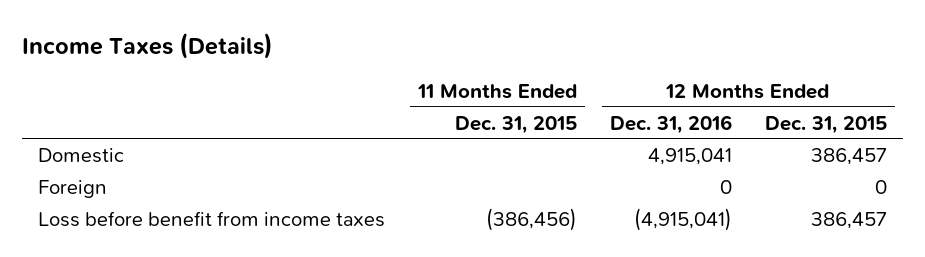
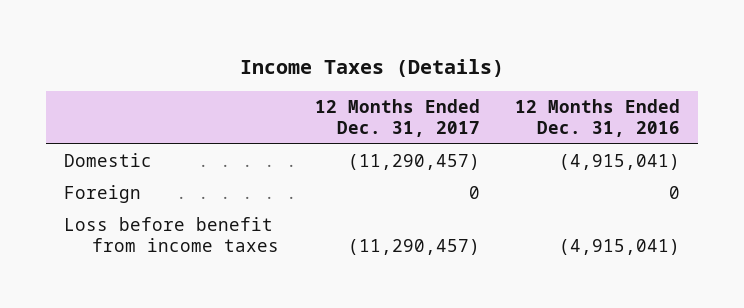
- | 11 Months Ended Dec. 31, 2015 | 12 Months Ended Dec. 31, 2016 | 12 Months Ended Dec. 31, 2015
+ | 12 Months Ended Dec. 31, 2017 | 12 Months Ended Dec. 31, 2016
- Domestic | | 4,915,041 | 386,457
+ Domestic | (11,290,457) | (4,915,041)

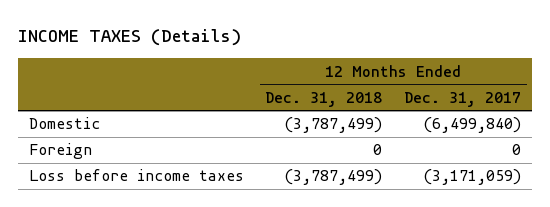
- Income Taxes (Details)
+ INCOME TAXES (Details)
- | 12 Months Ended Dec. 31, 2017 | 12 Months Ended Dec. 31, 2016
+ | 12 Months Ended Dec. 31, 2018 | 12 Months Ended Dec. 31, 2017
- Domestic | (11,290,457) | (4,915,041)
+ Domestic | (3,787,499) | (6,499,840)
- Loss before benefit from income taxes | (11,290,457) | (4,915,041)
+ Loss before income taxes | (3,787,499) | (3,171,059)

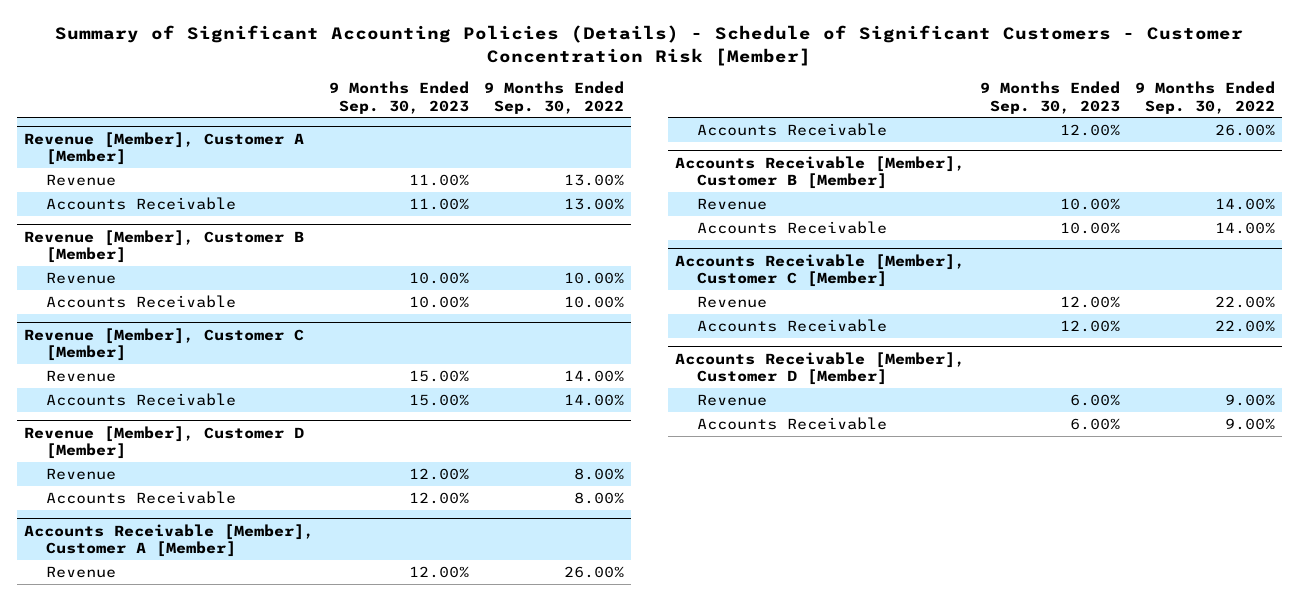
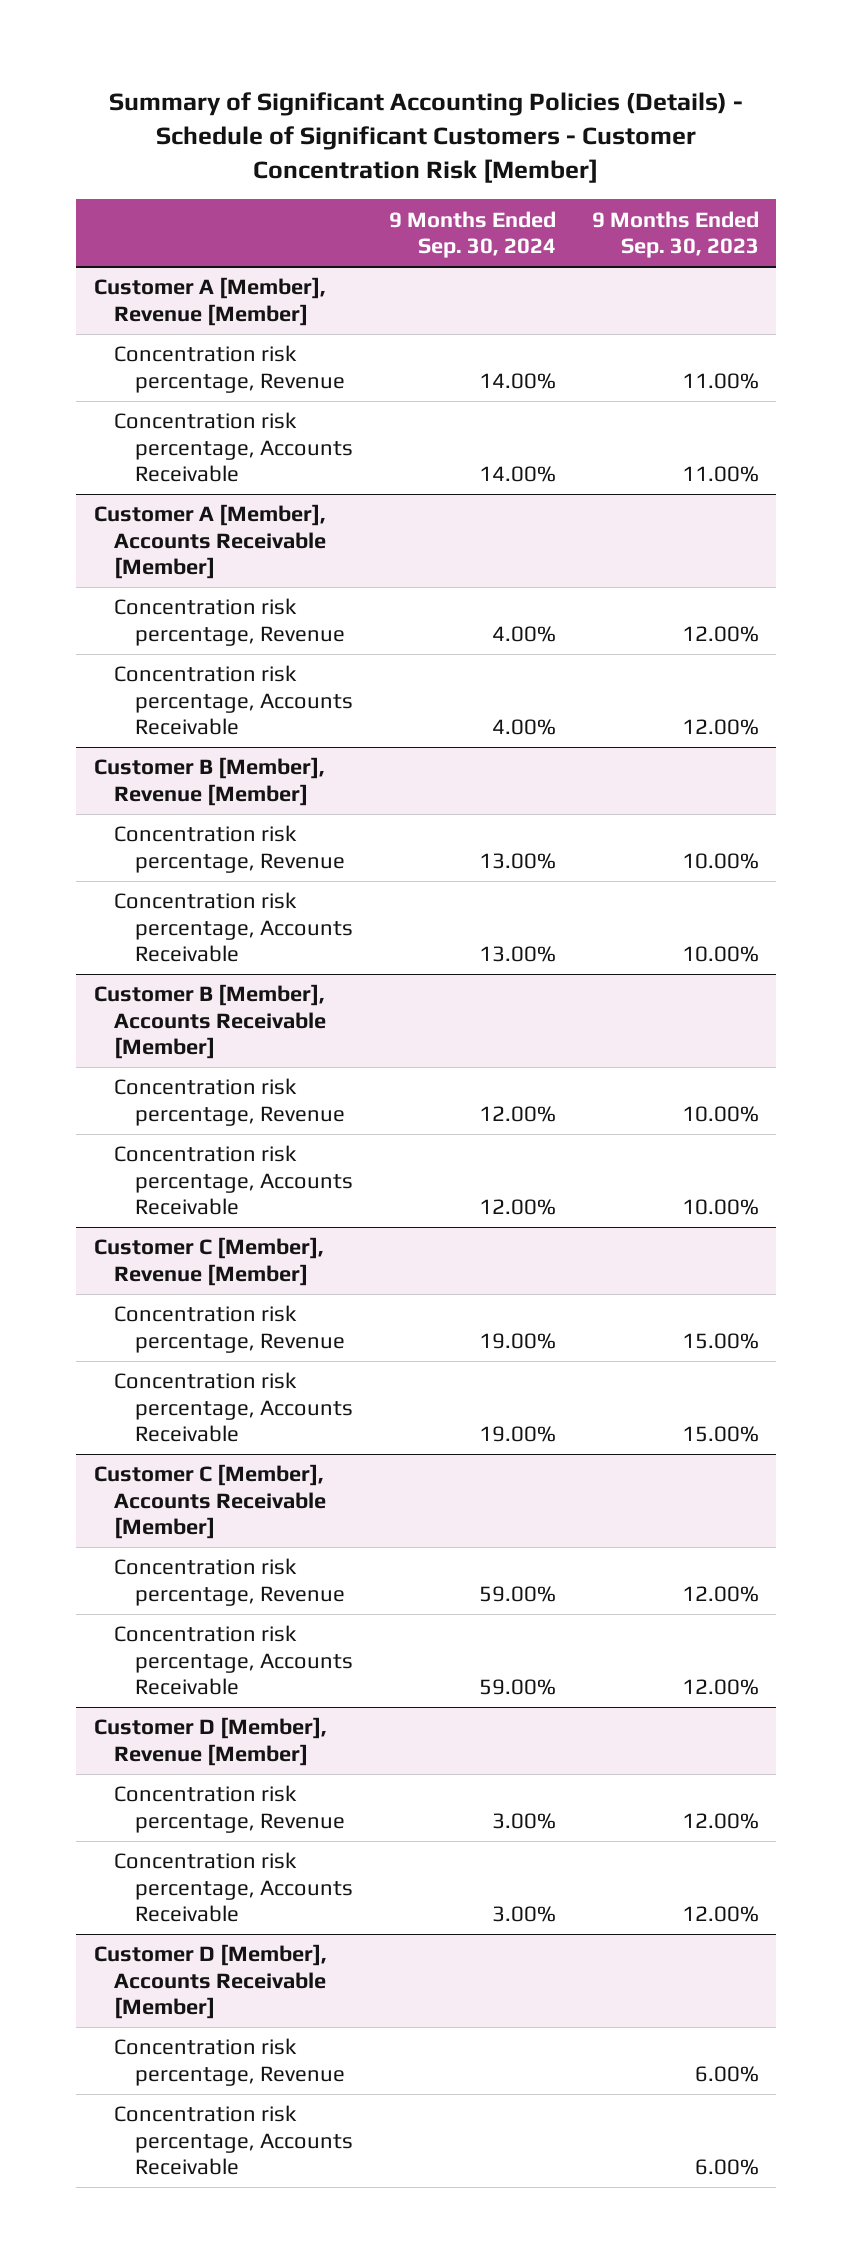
- | 9 Months Ended Sep. 30, 2023 | 9 Months Ended Sep. 30, 2022
+ | 9 Months Ended Sep. 30, 2024 | 9 Months Ended Sep. 30, 2023
- Revenue [Member], Customer A [Member]
- Revenue | 11.00% | 13.00%
- Accounts Receivable | 11.00% | 13.00%
- Revenue [Member], Customer B [Member]
- Revenue | 10.00% | 10.00%
- Accounts Receivable | 10.00% | 10.00%
- Revenue [Member], Customer C [Member]
- Revenue | 15.00% | 14.00%
- Accounts Receivable | 15.00% | 14.00%
- Revenue [Member], Customer D [Member]
- Revenue | 12.00% | 8.00%
- Accounts Receivable | 12.00% | 8.00%
- Accounts Receivable [Member], Customer A [Member]
- Revenue | 12.00% | 26.00%
- Accounts Receivable | 12.00% | 26.00%
- Accounts Receivable [Member], Customer B [Member]
- Revenue | 10.00% | 14.00%
- Accounts Receivable | 10.00% | 14.00%
- Accounts Receivable [Member], Customer C [Member]
- Revenue | 12.00% | 22.00%
- Accounts Receivable | 12.00% | 22.00%
- Accounts Receivable [Member], Customer D [Member]
- Revenue | 6.00% | 9.00%
- Accounts Receivable | 6.00% | 9.00%
+ Customer A [Member], Revenue [Member]
+ Concentration risk percentage, Revenue | 14.00% | 11.00%
+ Concentration risk percentage, Accounts Receivable | 14.00% | 11.00%
+ Customer A [Member], Accounts Receivable [Member]
+ Concentration risk percentage, Revenue | 4.00% | 12.00%
+ Concentration risk percentage, Accounts Receivable | 4.00% | 12.00%
+ Customer B [Member], Revenue [Member]
+ Concentration risk percentage, Revenue | 13.00% | 10.00%
+ Concentration risk percentage, Accounts Receivable | 13.00% | 10.00%
+ Customer B [Member], Accounts Receivable [Member]
+ Concentration risk percentage, Revenue | 12.00% | 10.00%
+ Concentration risk percentage, Accounts Receivable | 12.00% | 10.00%
+ Customer C [Member], Revenue [Member]
+ Concentration risk percentage, Revenue | 19.00% | 15.00%
+ Concentration risk percentage, Accounts Receivable | 19.00% | 15.00%
+ Customer C [Member], Accounts Receivable [Member]
+ Concentration risk percentage, Revenue | 59.00% | 12.00%
+ Concentration risk percentage, Accounts Receivable | 59.00% | 12.00%
+ Customer D [Member], Revenue [Member]
+ Concentration risk percentage, Revenue | 3.00% | 12.00%
+ Concentration risk percentage, Accounts Receivable | 3.00% | 12.00%
+ Customer D [Member], Accounts Receivable [Member]
+ Concentration risk percentage, Revenue | | 6.00%
+ Concentration risk percentage, Accounts Receivable | | 6.00%

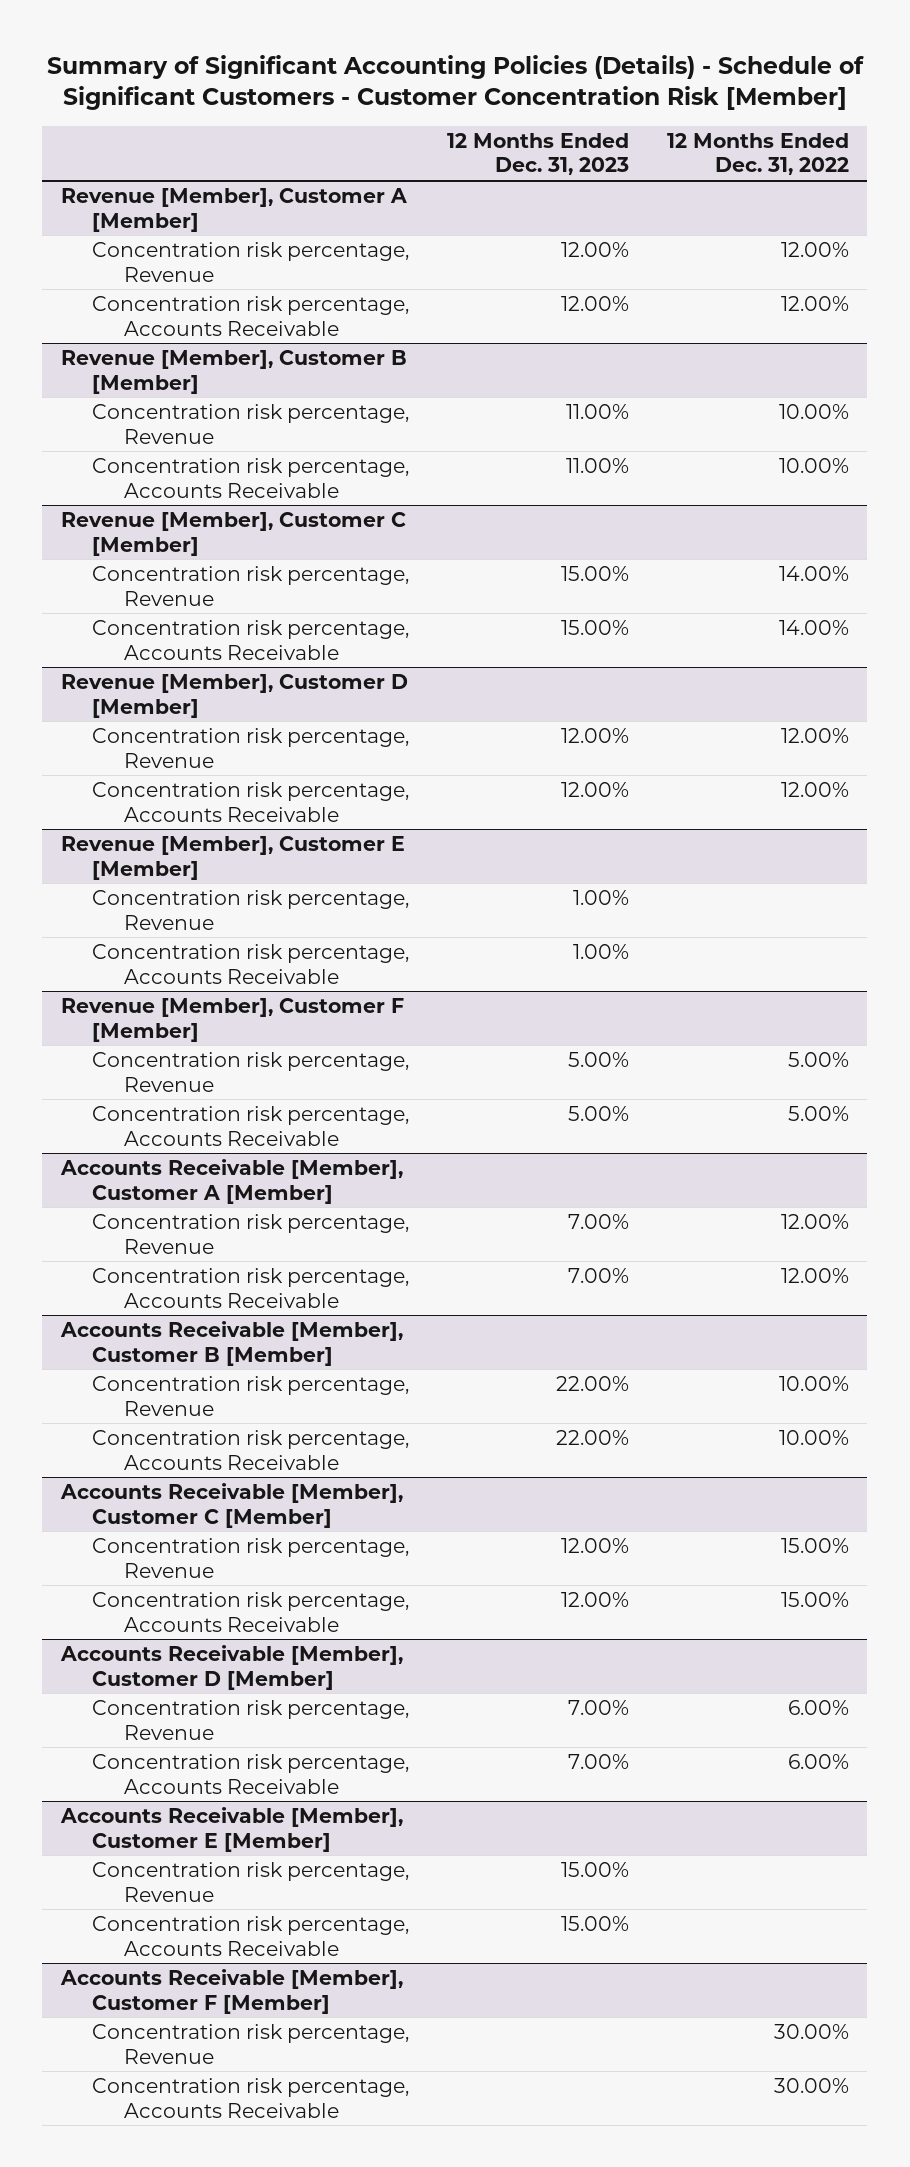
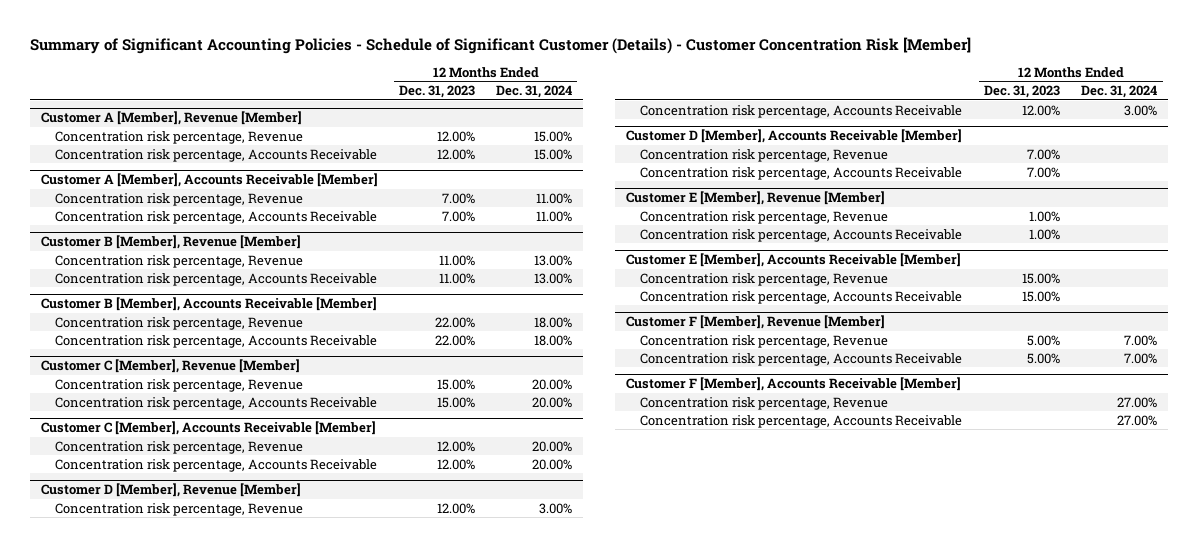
- Summary of Significant Accounting Policies (Details) - Schedule of Significant Customers - Customer Concentration Risk [Member]
+ Summary of Significant Accounting Policies - Schedule of Significant Customer (Details) - Customer Concentration Risk [Member]
- | 12 Months Ended Dec. 31, 2023 | 12 Months Ended Dec. 31, 2022
+ | 12 Months Ended Dec. 31, 2023 | 12 Months Ended Dec. 31, 2024
- Revenue [Member], Customer A [Member]
+ Customer A [Member], Revenue [Member]
- Revenue [Member], Customer B [Member]
+ Customer A [Member], Accounts Receivable [Member]
+ Concentration risk percentage, Revenue | 7.00% | 11.00%
+ Concentration risk percentage, Accounts Receivable | 7.00% | 11.00%
+ Customer B [Member], Revenue [Member]
- Revenue [Member], Customer C [Member]
+ Customer B [Member], Accounts Receivable [Member]
+ Concentration risk percentage, Revenue | 22.00% | 18.00%
+ Concentration risk percentage, Accounts Receivable | 22.00% | 18.00%
+ Customer C [Member], Revenue [Member]
- Revenue [Member], Customer D [Member]
+ Customer C [Member], Accounts Receivable [Member]
- Revenue [Member], Customer E [Member]
- Concentration risk percentage, Revenue | 1.00% |
- Concentration risk percentage, Accounts Receivable | 1.00% |
- Revenue [Member], Customer F [Member]
- Concentration risk percentage, Revenue | 5.00% | 5.00%
- Concentration risk percentage, Accounts Receivable | 5.00% | 5.00%
- Accounts Receivable [Member], Customer A [Member]
- Concentration risk percentage, Revenue | 7.00% | 12.00%
- Concentration risk percentage, Accounts Receivable | 7.00% | 12.00%
- Accounts Receivable [Member], Customer B [Member]
- Concentration risk percentage, Revenue | 22.00% | 10.00%
- Concentration risk percentage, Accounts Receivable | 22.00% | 10.00%
- Accounts Receivable [Member], Customer C [Member]
+ Customer D [Member], Revenue [Member]
- Accounts Receivable [Member], Customer D [Member]
+ Customer D [Member], Accounts Receivable [Member]
- Accounts Receivable [Member], Customer E [Member]
+ Customer E [Member], Revenue [Member]
+ Concentration risk percentage, Revenue | 1.00% |
+ Concentration risk percentage, Accounts Receivable | 1.00% |
+ Customer E [Member], Accounts Receivable [Member]
- Accounts Receivable [Member], Customer F [Member]
+ Customer F [Member], Revenue [Member]
+ Concentration risk percentage, Revenue | 5.00% | 7.00%
+ Concentration risk percentage, Accounts Receivable | 5.00% | 7.00%
+ Customer F [Member], Accounts Receivable [Member]

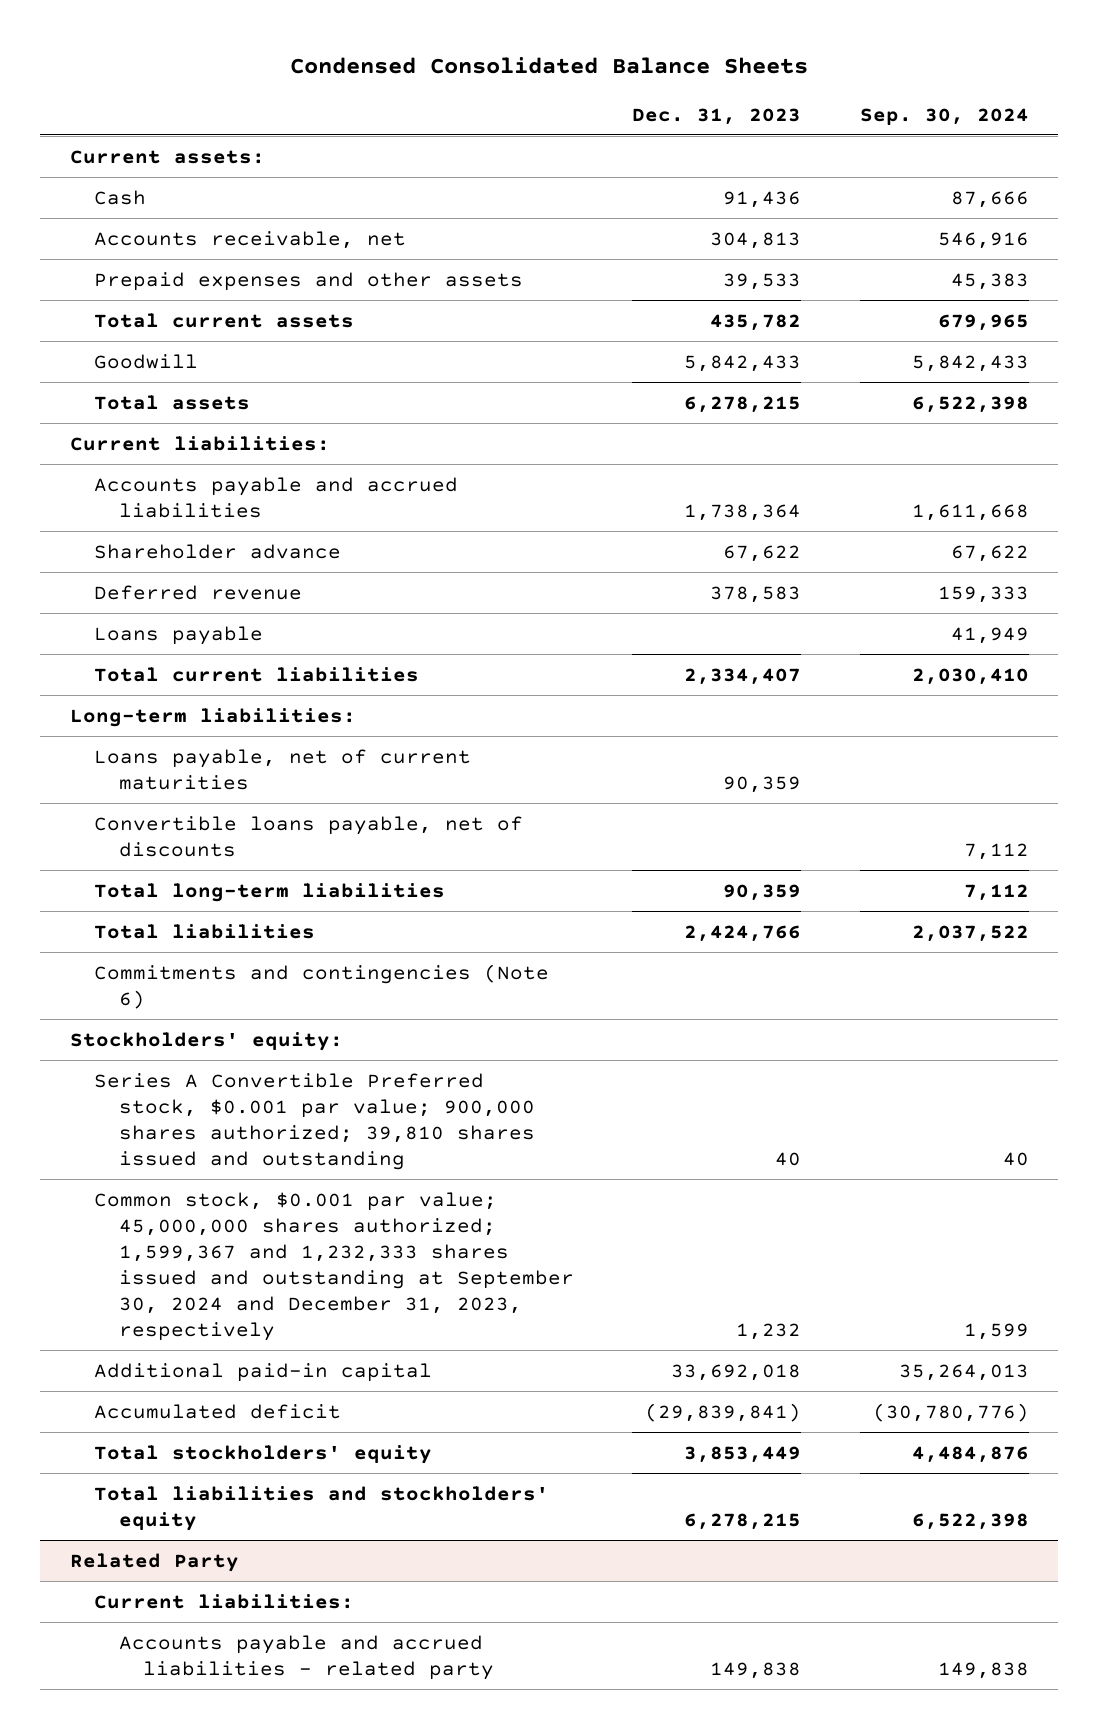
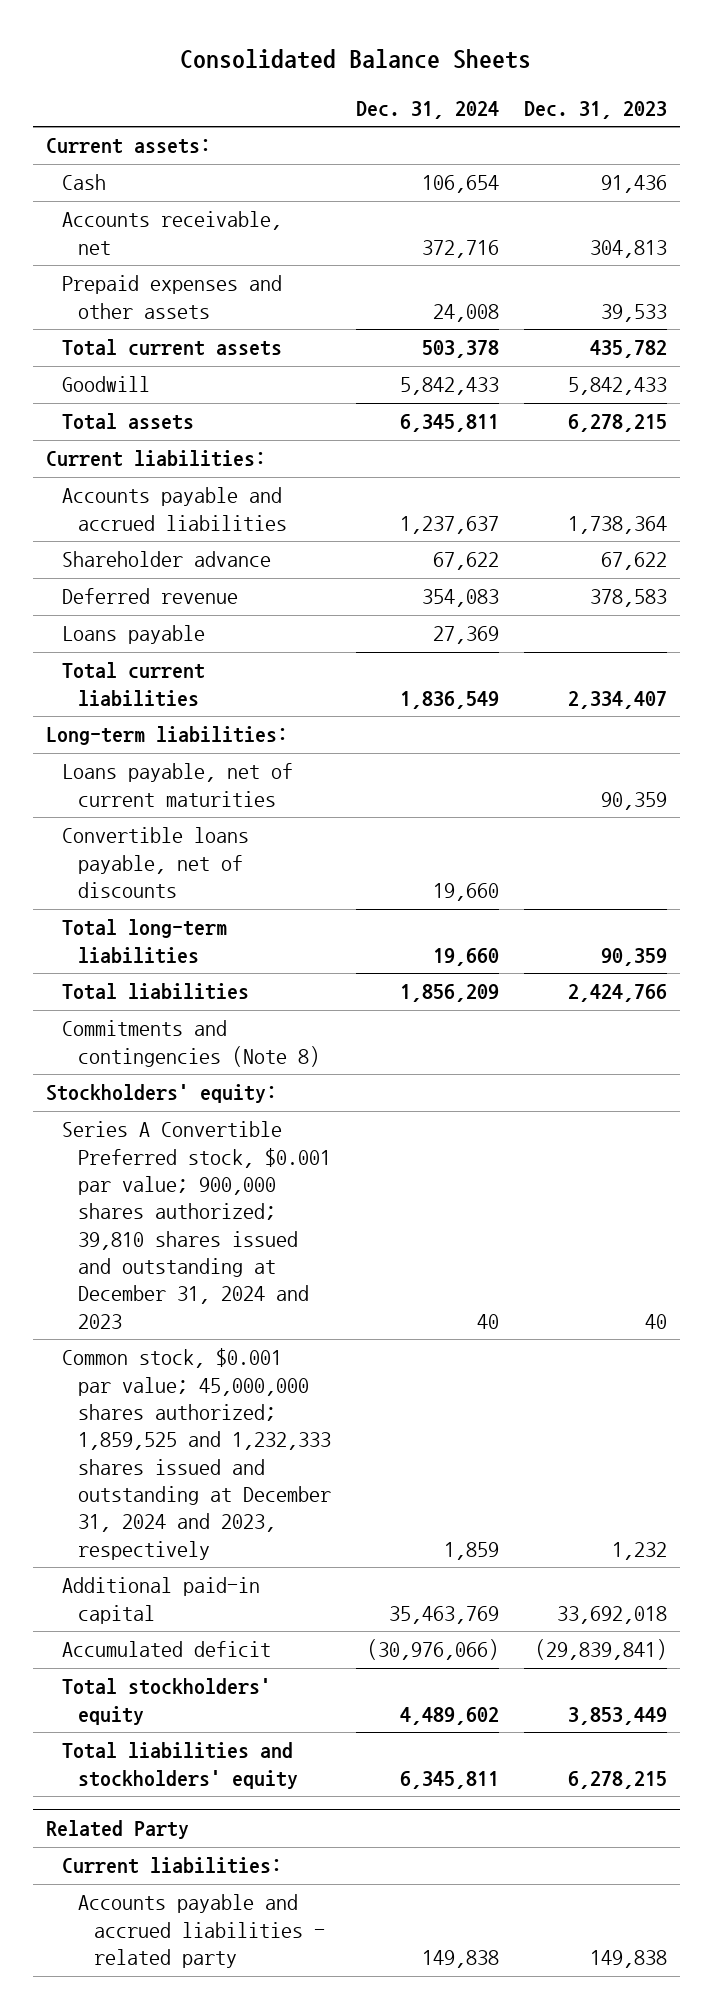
- Condensed Consolidated Balance Sheets
+ Consolidated Balance Sheets
- | Dec. 31, 2023 | Sep. 30, 2024
+ | Dec. 31, 2024 | Dec. 31, 2023
- Commitments and contingencies (Note 6)
+ Commitments and contingencies (Note 8)
- Series A Convertible Preferred stock, $0.001 par value; 900,000 shares authorized; 39,810 shares issued and outstanding | 40 | 40
- Common stock, $0.001 par value; 45,000,000 shares authorized; 1,599,367 and 1,232,333 shares issued and outstanding at September 30, 2024 and December 31, 2023, respectively | 1,232 | 1,599
+ Series A Convertible Preferred stock, $0.001 par value; 900,000 shares authorized; 39,810 shares issued and outstanding at December 31, 2024 and 2023 | 40 | 40
+ Common stock, $0.001 par value; 45,000,000 shares authorized; 1,859,525 and 1,232,333 shares issued and outstanding at December 31, 2024 and 2023, respectively | 1,859 | 1,232

